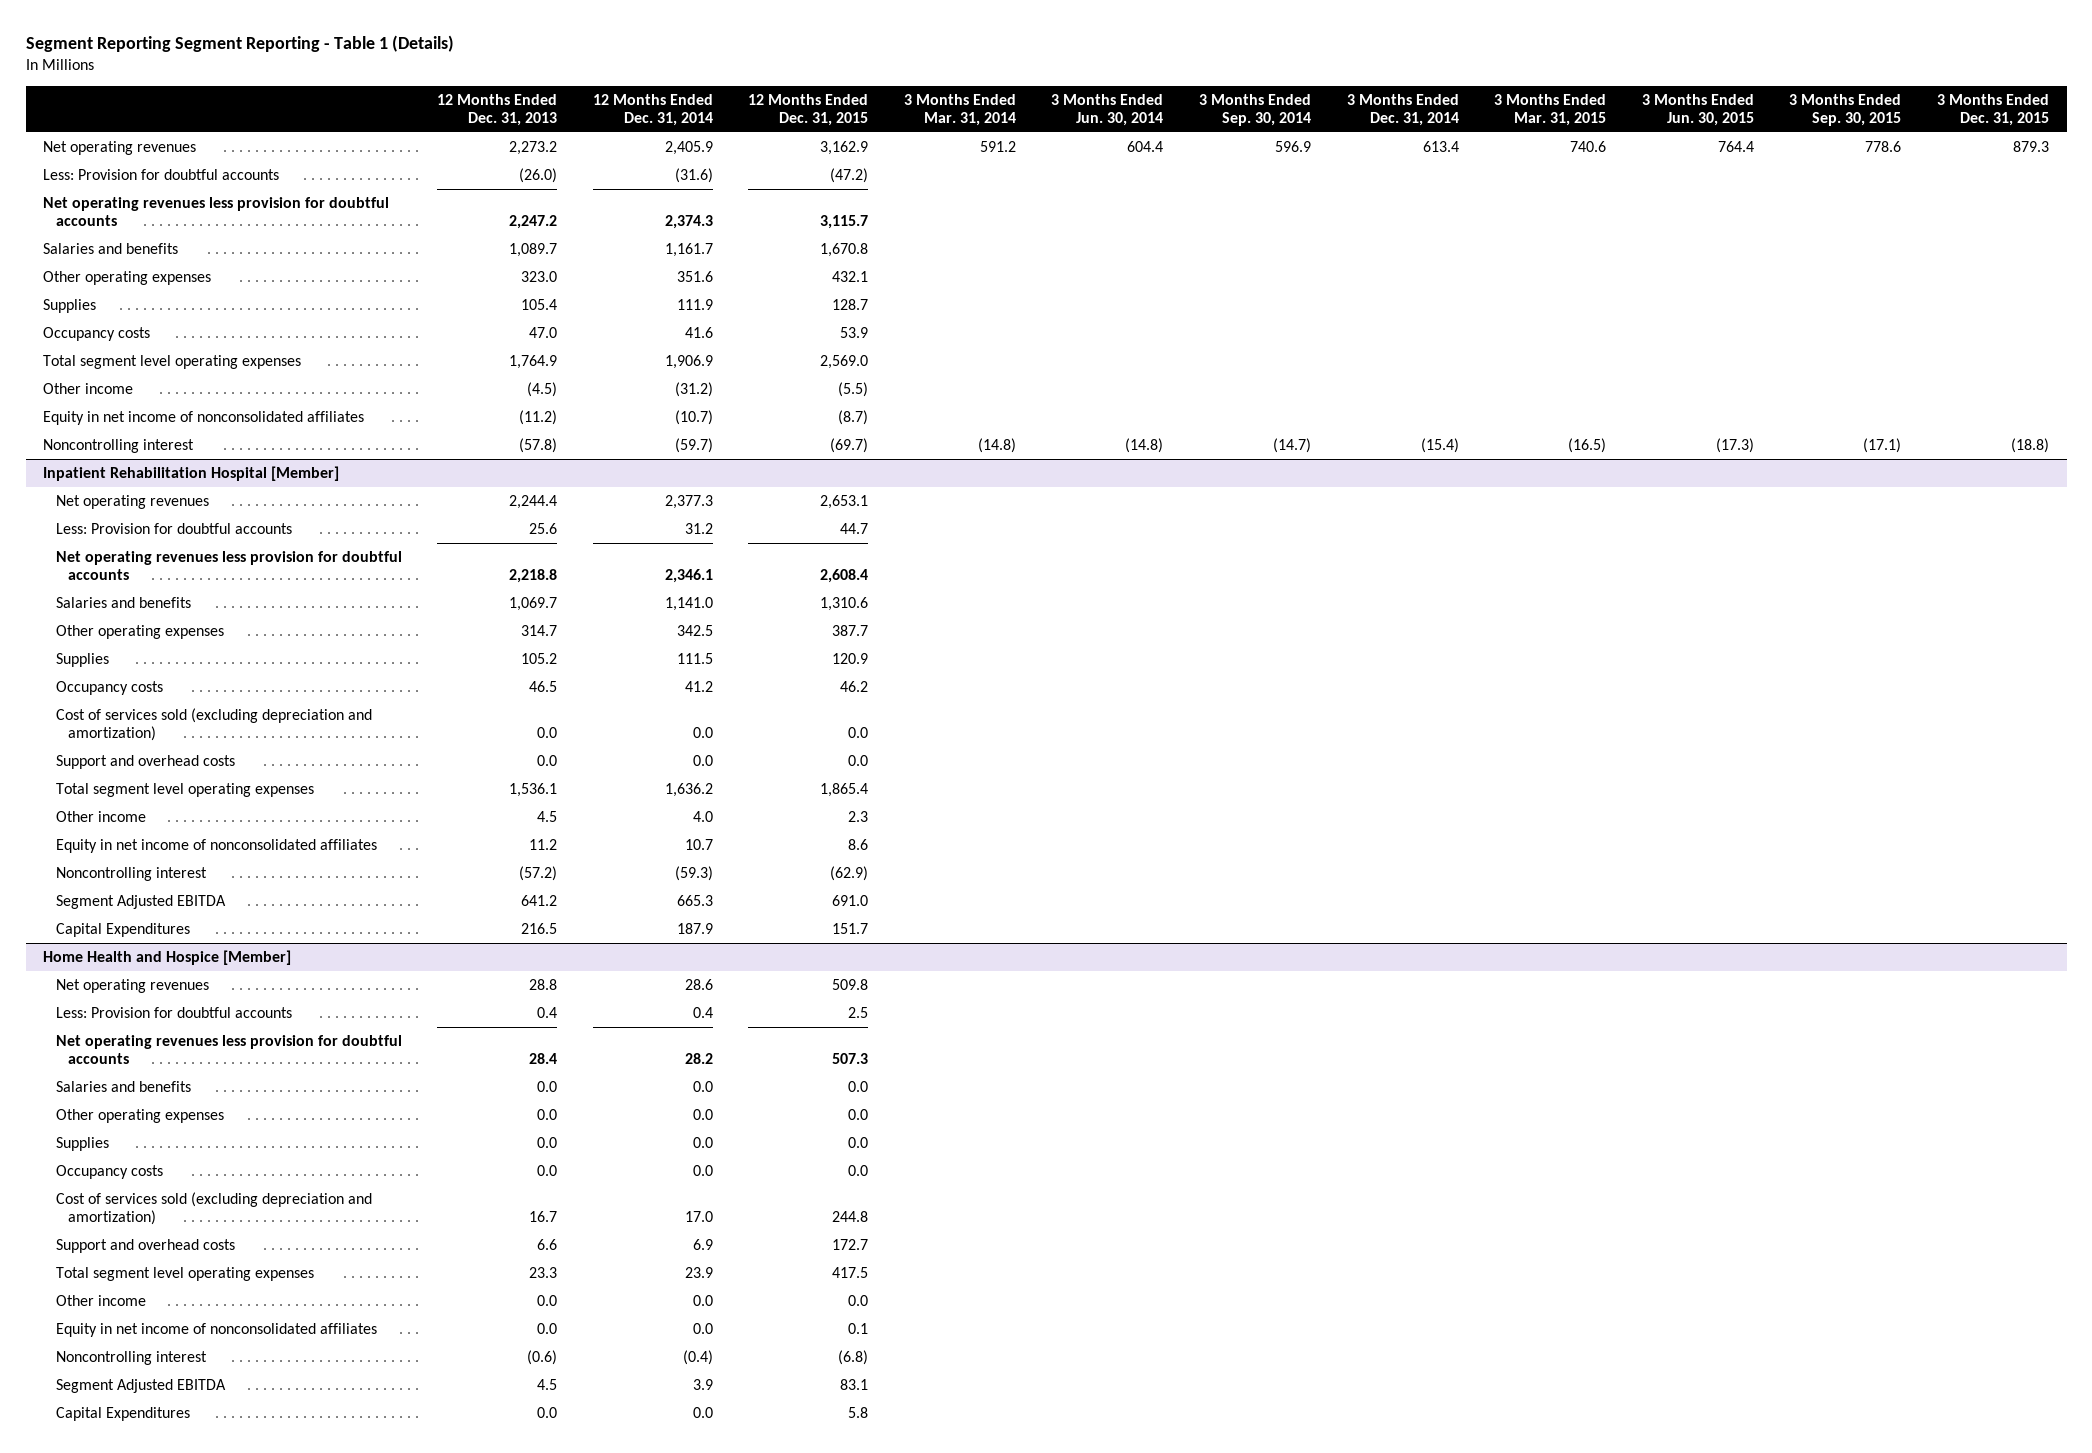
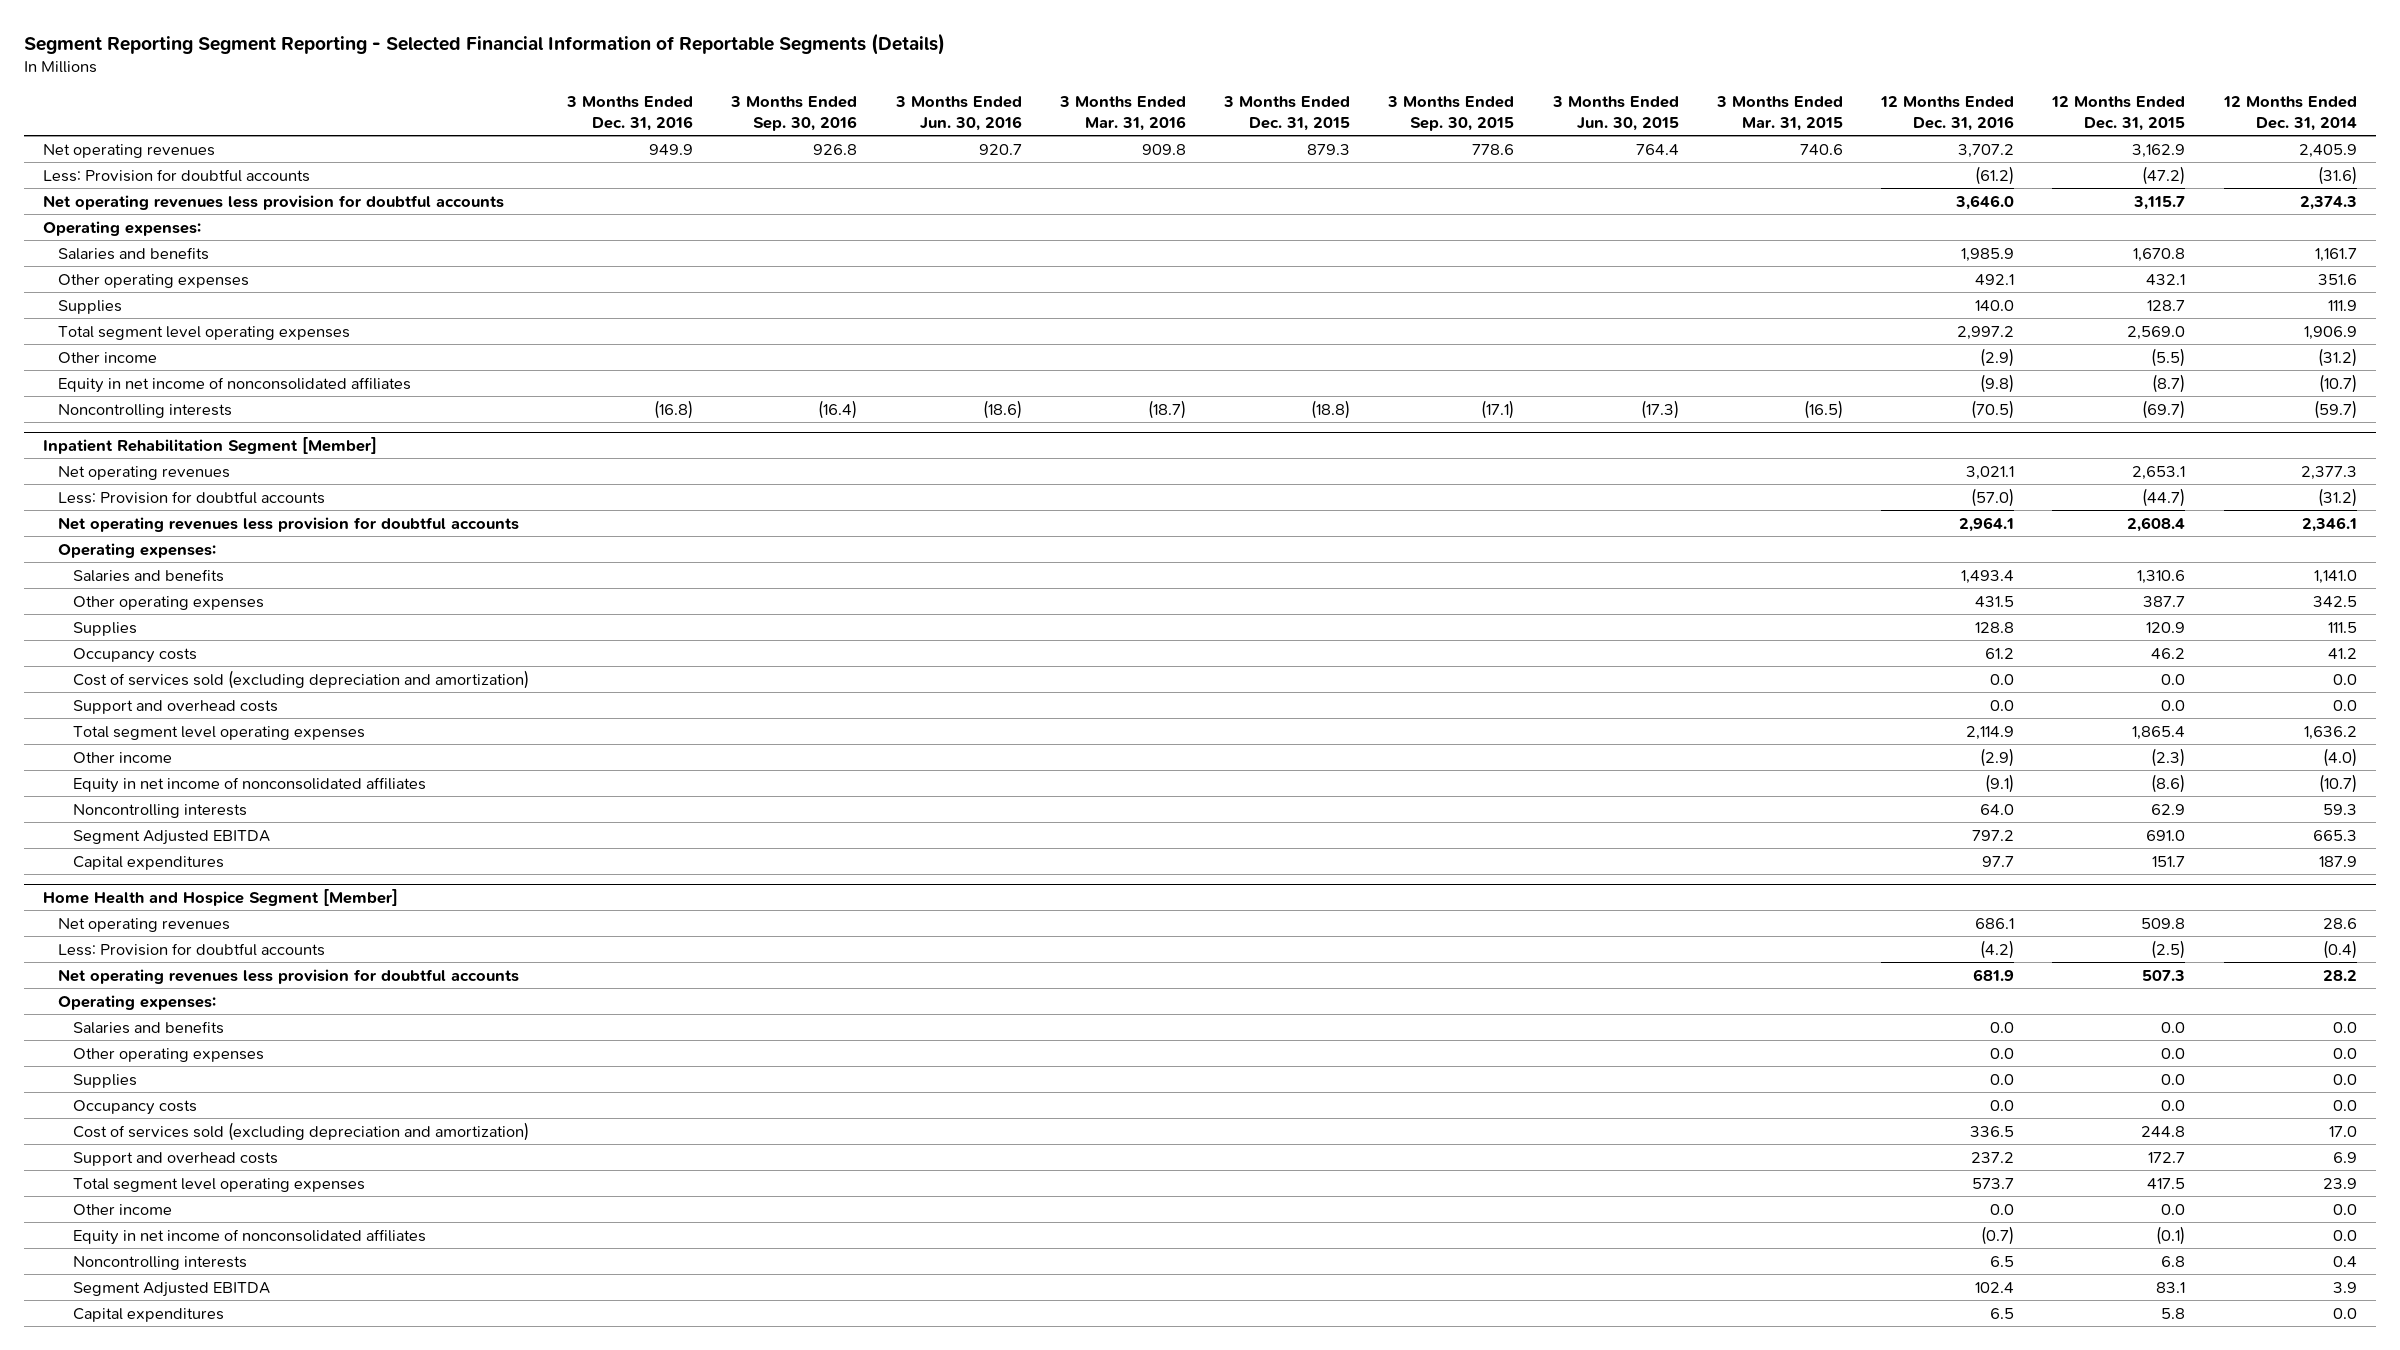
- Segment Reporting Segment Reporting - Table 1 (Details)
+ Segment Reporting Segment Reporting - Selected Financial Information of Reportable Segments (Details)
- | 12 Months Ended Dec. 31, 2013 | 12 Months Ended Dec. 31, 2014 | 12 Months Ended Dec. 31, 2015 | 3 Months Ended Mar. 31, 2014 | 3 Months Ended Jun. 30, 2014 | 3 Months Ended Sep. 30, 2014 | 3 Months Ended Dec. 31, 2014 | 3 Months Ended Mar. 31, 2015 | 3 Months Ended Jun. 30, 2015 | 3 Months Ended Sep. 30, 2015 | 3 Months Ended Dec. 31, 2015
+ | 3 Months Ended Dec. 31, 2016 | 3 Months Ended Sep. 30, 2016 | 3 Months Ended Jun. 30, 2016 | 3 Months Ended Mar. 31, 2016 | 3 Months Ended Dec. 31, 2015 | 3 Months Ended Sep. 30, 2015 | 3 Months Ended Jun. 30, 2015 | 3 Months Ended Mar. 31, 2015 | 12 Months Ended Dec. 31, 2016 | 12 Months Ended Dec. 31, 2015 | 12 Months Ended Dec. 31, 2014
+ Operating expenses:
- Occupancy costs | 47.0 | 41.6 | 53.9 | | | | | | | |
- Noncontrolling interest | (57.8) | (59.7) | (69.7) | (14.8) | (14.8) | (14.7) | (15.4) | (16.5) | (17.3) | (17.1) | (18.8)
- Inpatient Rehabilitation Hospital [Member]
+ Noncontrolling interests | (16.8) | (16.4) | (18.6) | (18.7) | (18.8) | (17.1) | (17.3) | (16.5) | (70.5) | (69.7) | (59.7)
+ Inpatient Rehabilitation Segment [Member]
- Less: Provision for doubtful accounts | 25.6 | 31.2 | 44.7 | | | | | | | |
+ Less: Provision for doubtful accounts | | | | | | | | | (57.0) | (44.7) | (31.2)
+ Operating expenses:
- Other income | 4.5 | 4.0 | 2.3 | | | | | | | |
- Equity in net income of nonconsolidated affiliates | 11.2 | 10.7 | 8.6 | | | | | | | |
- Noncontrolling interest | (57.2) | (59.3) | (62.9) | | | | | | | |
+ Other income | | | | | | | | | (2.9) | (2.3) | (4.0)
+ Equity in net income of nonconsolidated affiliates | | | | | | | | | (9.1) | (8.6) | (10.7)
+ Noncontrolling interests | | | | | | | | | 64.0 | 62.9 | 59.3
- Capital Expenditures | 216.5 | 187.9 | 151.7 | | | | | | | |
- Home Health and Hospice [Member]
+ Capital expenditures | | | | | | | | | 97.7 | 151.7 | 187.9
+ Home Health and Hospice Segment [Member]
- Less: Provision for doubtful accounts | 0.4 | 0.4 | 2.5 | | | | | | | |
+ Less: Provision for doubtful accounts | | | | | | | | | (4.2) | (2.5) | (0.4)
+ Operating expenses:
- Equity in net income of nonconsolidated affiliates | 0.0 | 0.0 | 0.1 | | | | | | | |
- Noncontrolling interest | (0.6) | (0.4) | (6.8) | | | | | | | |
+ Equity in net income of nonconsolidated affiliates | | | | | | | | | (0.7) | (0.1) | 0.0
+ Noncontrolling interests | | | | | | | | | 6.5 | 6.8 | 0.4
- Capital Expenditures | 0.0 | 0.0 | 5.8 | | | | | | | |
+ Capital expenditures | | | | | | | | | 6.5 | 5.8 | 0.0

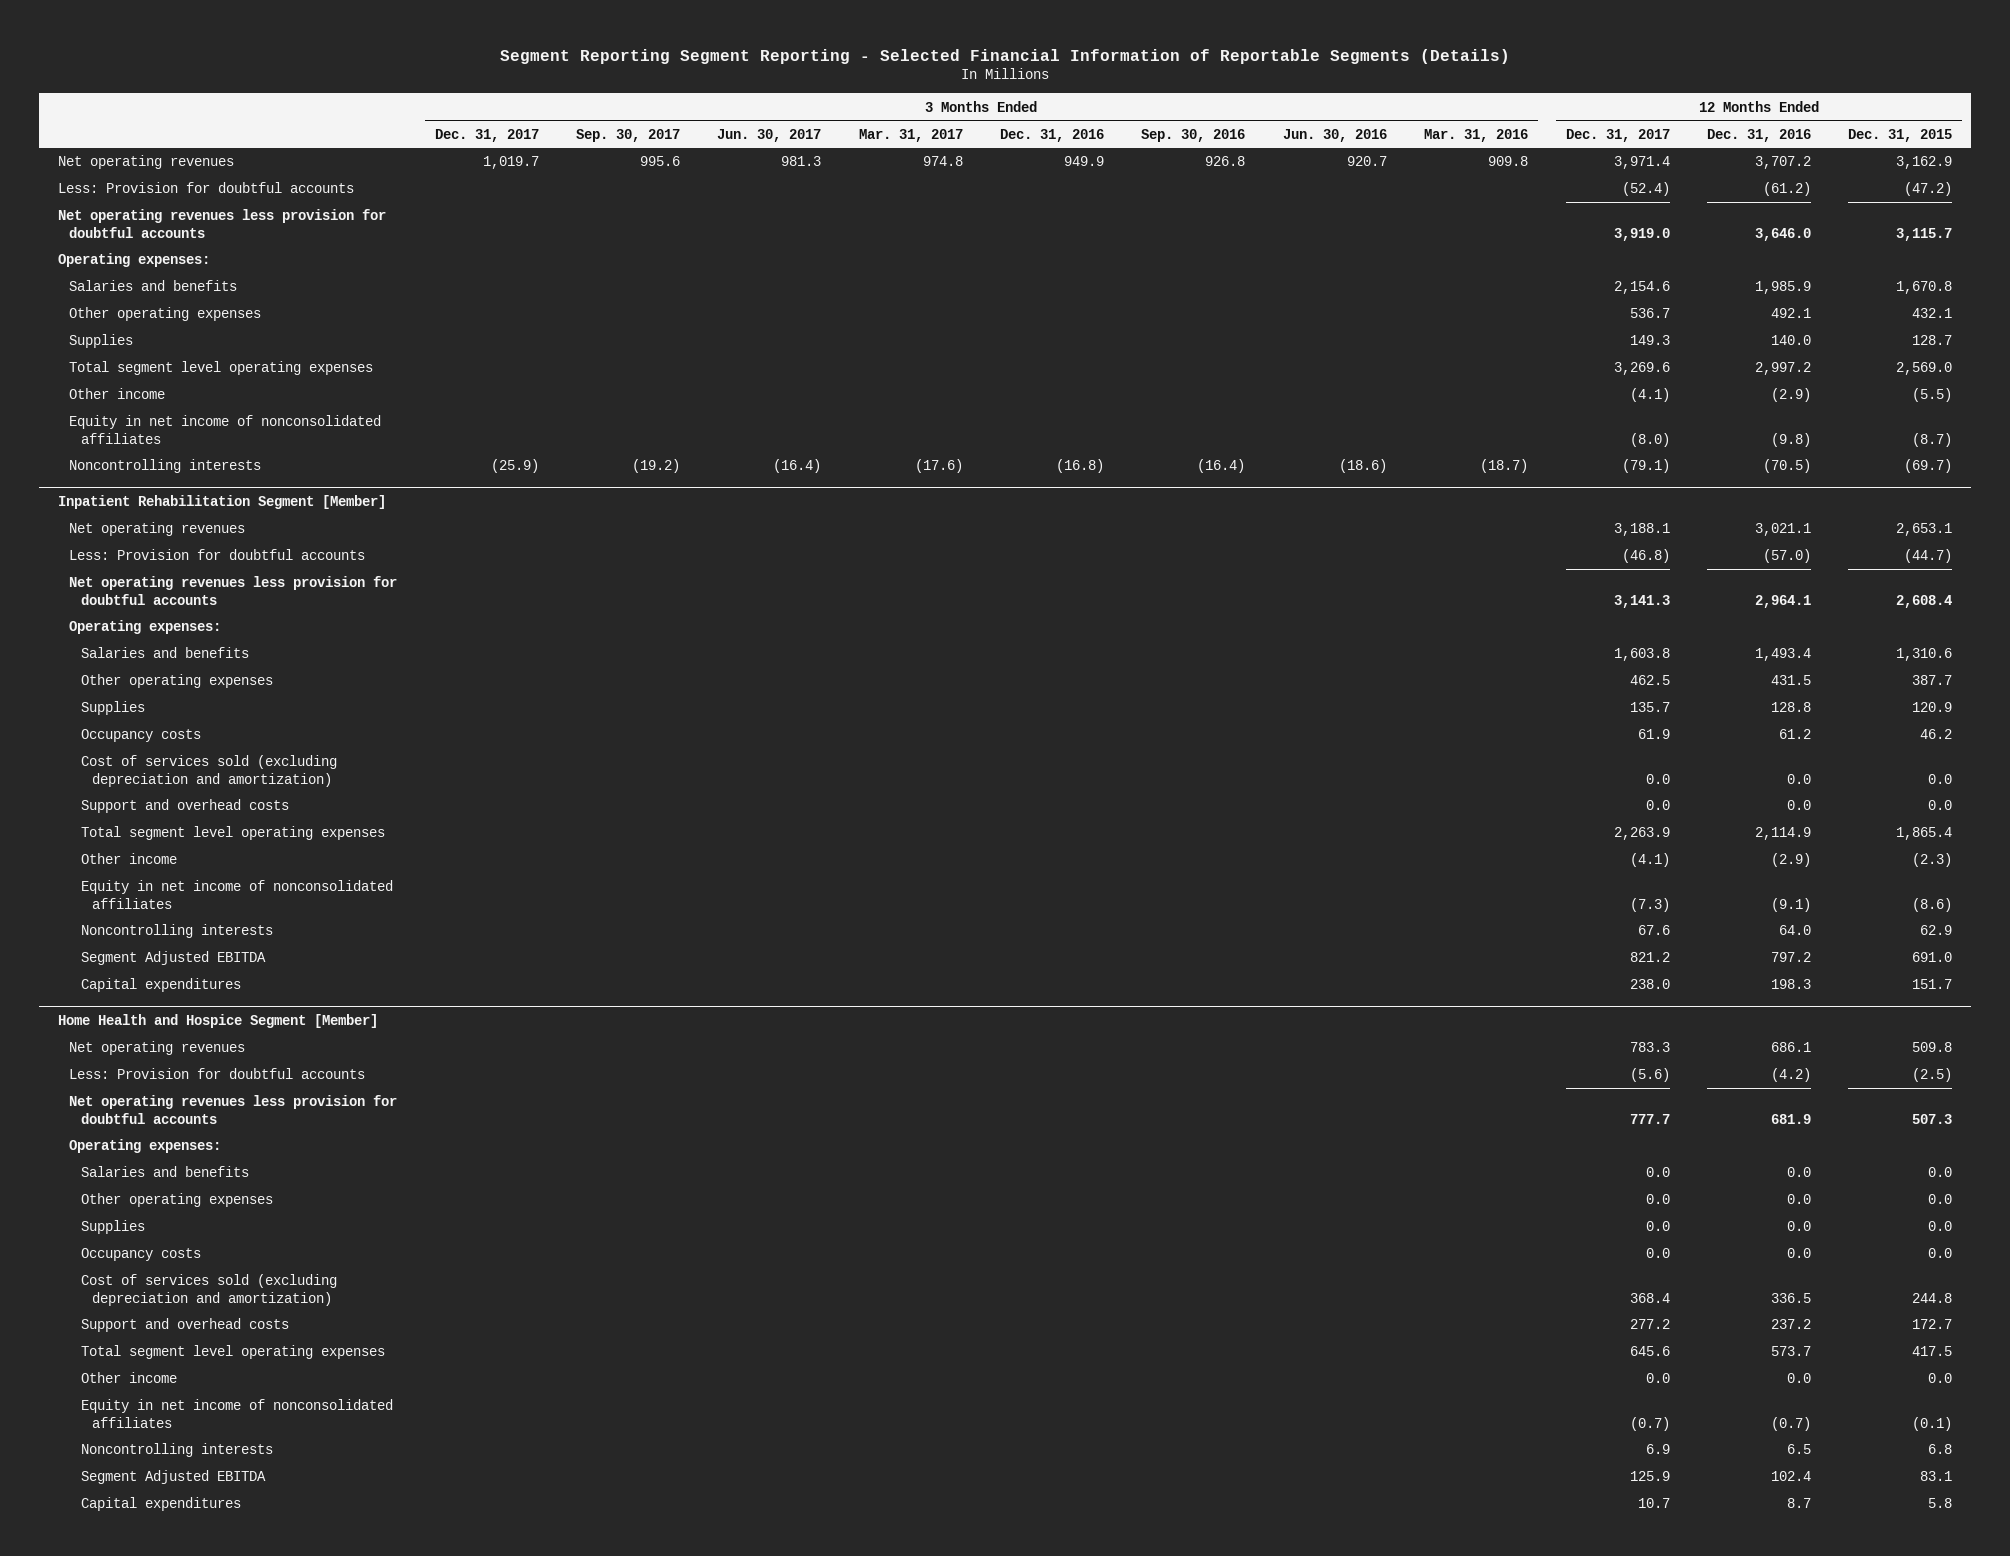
- | 3 Months Ended Dec. 31, 2016 | 3 Months Ended Sep. 30, 2016 | 3 Months Ended Jun. 30, 2016 | 3 Months Ended Mar. 31, 2016 | 3 Months Ended Dec. 31, 2015 | 3 Months Ended Sep. 30, 2015 | 3 Months Ended Jun. 30, 2015 | 3 Months Ended Mar. 31, 2015 | 12 Months Ended Dec. 31, 2016 | 12 Months Ended Dec. 31, 2015 | 12 Months Ended Dec. 31, 2014
+ | 3 Months Ended Dec. 31, 2017 | 3 Months Ended Sep. 30, 2017 | 3 Months Ended Jun. 30, 2017 | 3 Months Ended Mar. 31, 2017 | 3 Months Ended Dec. 31, 2016 | 3 Months Ended Sep. 30, 2016 | 3 Months Ended Jun. 30, 2016 | 3 Months Ended Mar. 31, 2016 | 12 Months Ended Dec. 31, 2017 | 12 Months Ended Dec. 31, 2016 | 12 Months Ended Dec. 31, 2015
@ Inpatient Rehabilitation Segment [Member]
- Capital expenditures | | | | | | | | | 97.7 | 151.7 | 187.9
+ Capital expenditures | | | | | | | | | 238.0 | 198.3 | 151.7
@ Home Health and Hospice Segment [Member]
- Capital expenditures | | | | | | | | | 6.5 | 5.8 | 0.0
+ Capital expenditures | | | | | | | | | 10.7 | 8.7 | 5.8

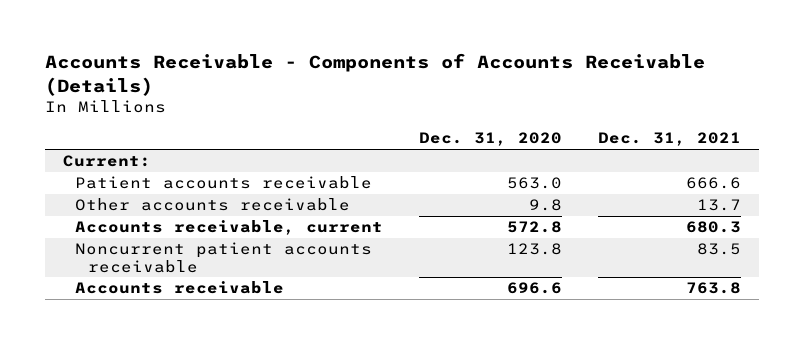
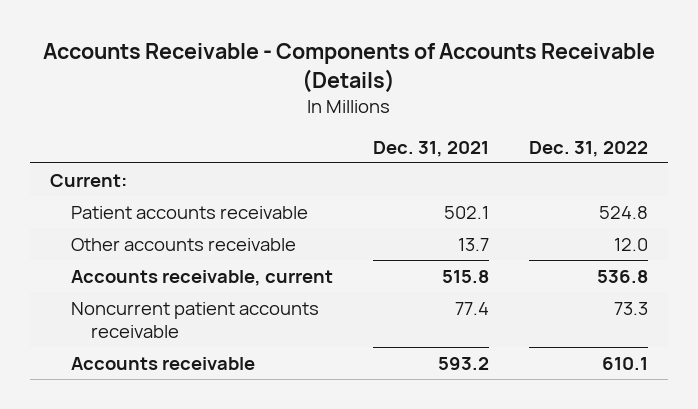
- | Dec. 31, 2020 | Dec. 31, 2021
+ | Dec. 31, 2021 | Dec. 31, 2022
- Patient accounts receivable | 563.0 | 666.6
+ Patient accounts receivable | 502.1 | 524.8
- Accounts receivable, current | 572.8 | 680.3
- Noncurrent patient accounts receivable | 123.8 | 83.5
- Accounts receivable | 696.6 | 763.8
+ Accounts receivable, current | 515.8 | 536.8
+ Noncurrent patient accounts receivable | 77.4 | 73.3
+ Accounts receivable | 593.2 | 610.1

